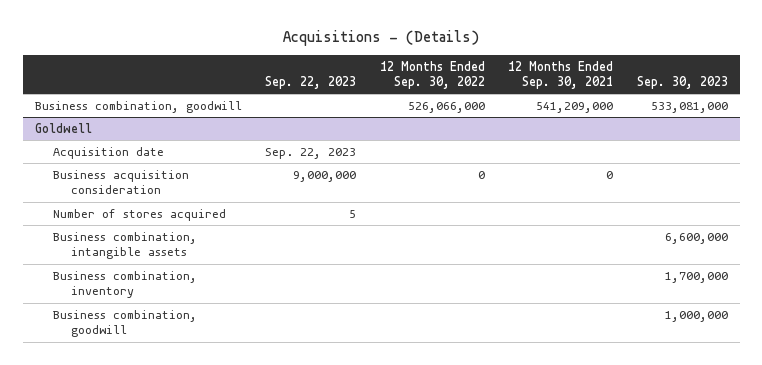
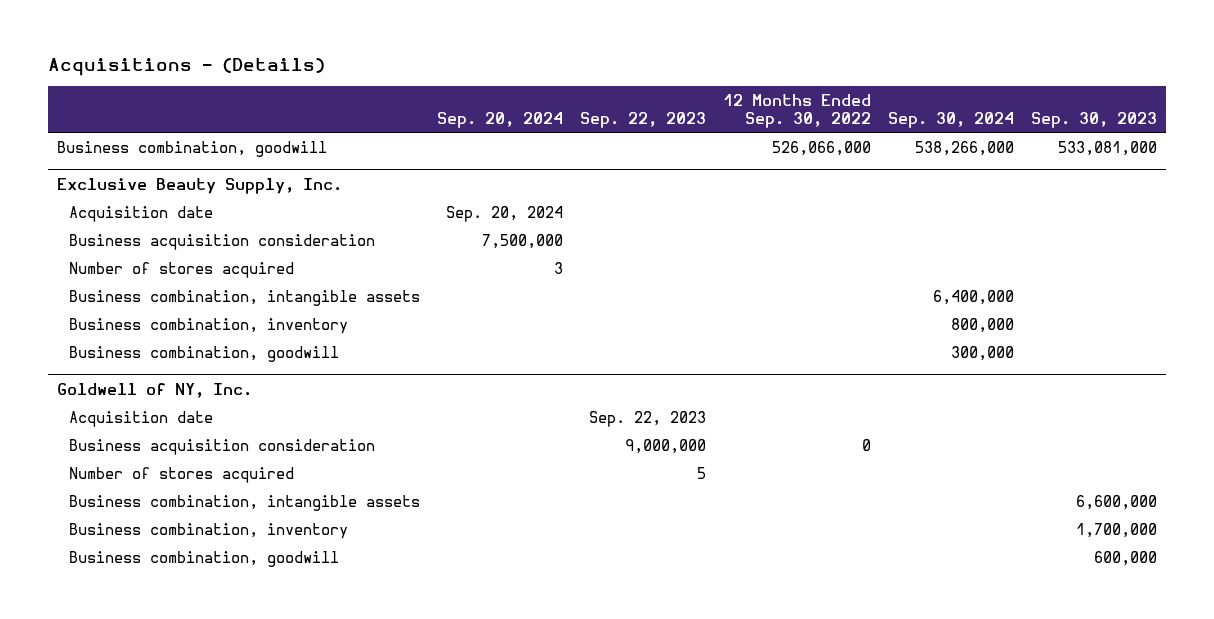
- | Sep. 22, 2023 | 12 Months Ended Sep. 30, 2022 | 12 Months Ended Sep. 30, 2021 | Sep. 30, 2023
+ | Sep. 20, 2024 | Sep. 22, 2023 | 12 Months Ended Sep. 30, 2022 | Sep. 30, 2024 | Sep. 30, 2023
- Goldwell
+ Exclusive Beauty Supply, Inc.
+ Acquisition date | Sep. 20, 2024 | | | |
+ Business acquisition consideration | 7,500,000 | | | |
+ Number of stores acquired | 3 | | | |
+ Business combination, intangible assets | | | | 6,400,000 |
+ Business combination, inventory | | | | 800,000 |
+ Business combination, goodwill | | | | 300,000 |
+ Goldwell of NY, Inc.
- Business combination, goodwill | | | | 1,000,000
+ Business combination, goodwill | | | | | 600,000

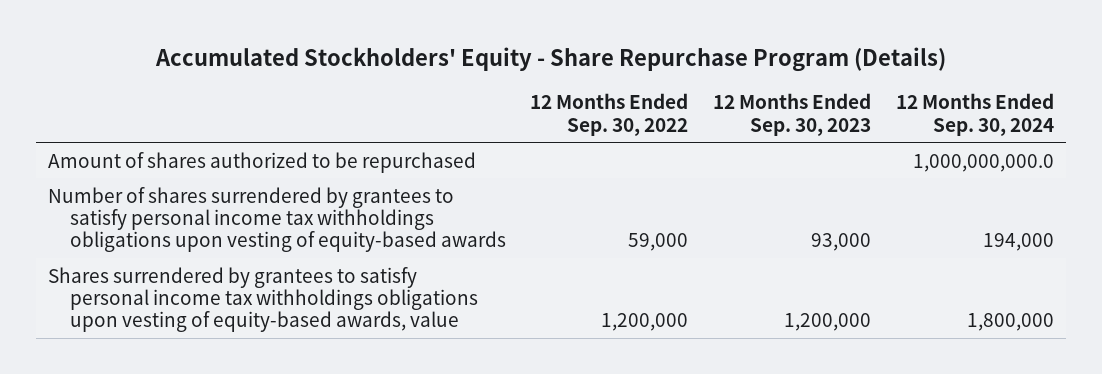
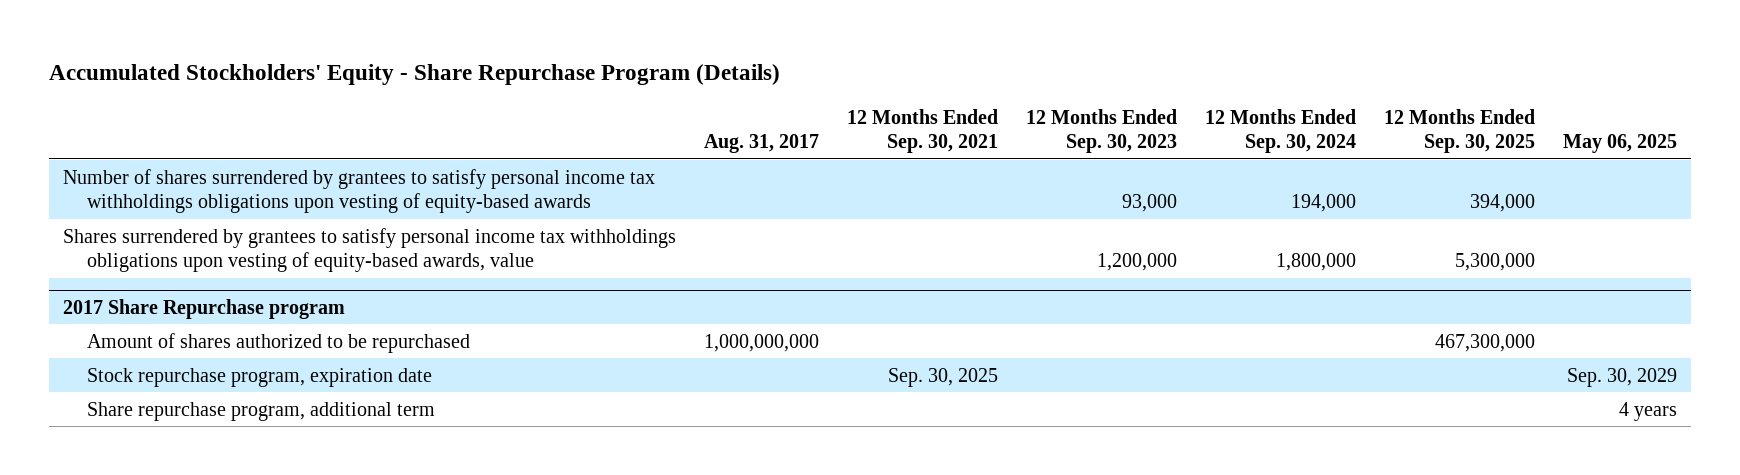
- | 12 Months Ended Sep. 30, 2022 | 12 Months Ended Sep. 30, 2023 | 12 Months Ended Sep. 30, 2024
+ | Aug. 31, 2017 | 12 Months Ended Sep. 30, 2021 | 12 Months Ended Sep. 30, 2023 | 12 Months Ended Sep. 30, 2024 | 12 Months Ended Sep. 30, 2025 | May 06, 2025
- Amount of shares authorized to be repurchased | | | 1,000,000,000.0
+ 2017 Share Repurchase program
+ Amount of shares authorized to be repurchased | 1,000,000,000 | | | | 467,300,000 |
+ Stock repurchase program, expiration date | | Sep. 30, 2025 | | | | Sep. 30, 2029
+ Share repurchase program, additional term | | | | | | 4 years

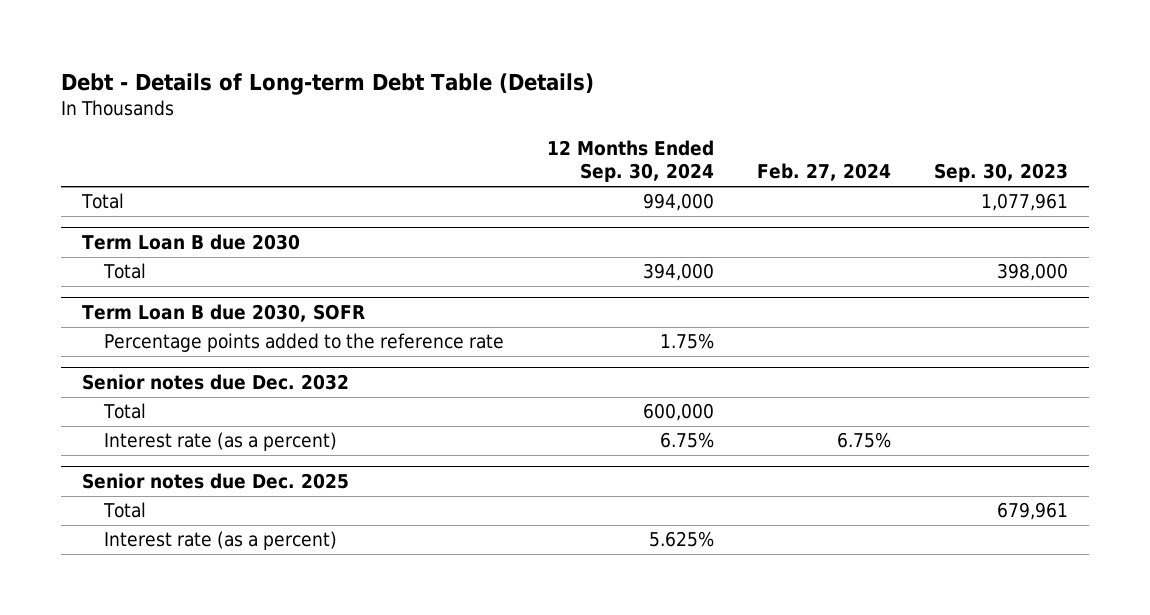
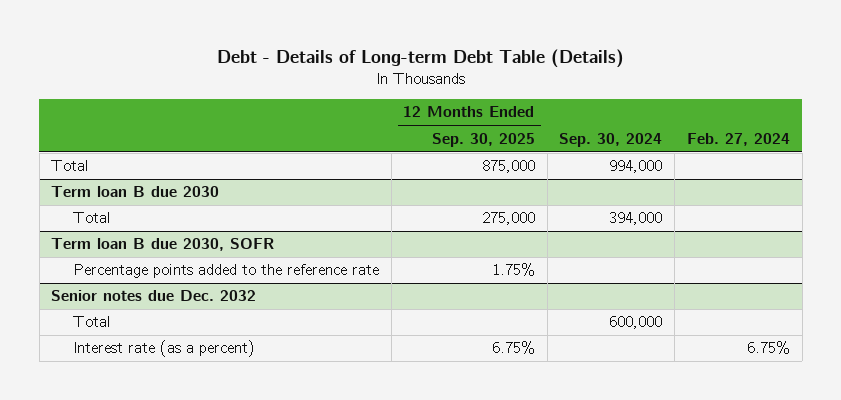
- | 12 Months Ended Sep. 30, 2024 | Feb. 27, 2024 | Sep. 30, 2023
+ | 12 Months Ended Sep. 30, 2025 | Sep. 30, 2024 | Feb. 27, 2024
- Term Loan B due 2030
+ Term loan B due 2030
- Term Loan B due 2030, SOFR
+ Term loan B due 2030, SOFR
- Senior notes due Dec. 2025
- Total | | | 679,961
- Interest rate (as a percent) | 5.625% | |

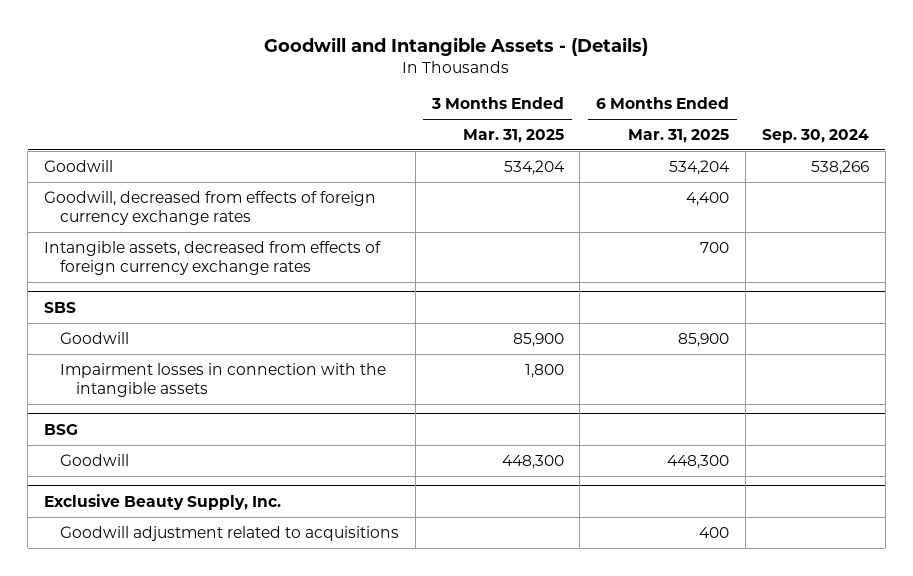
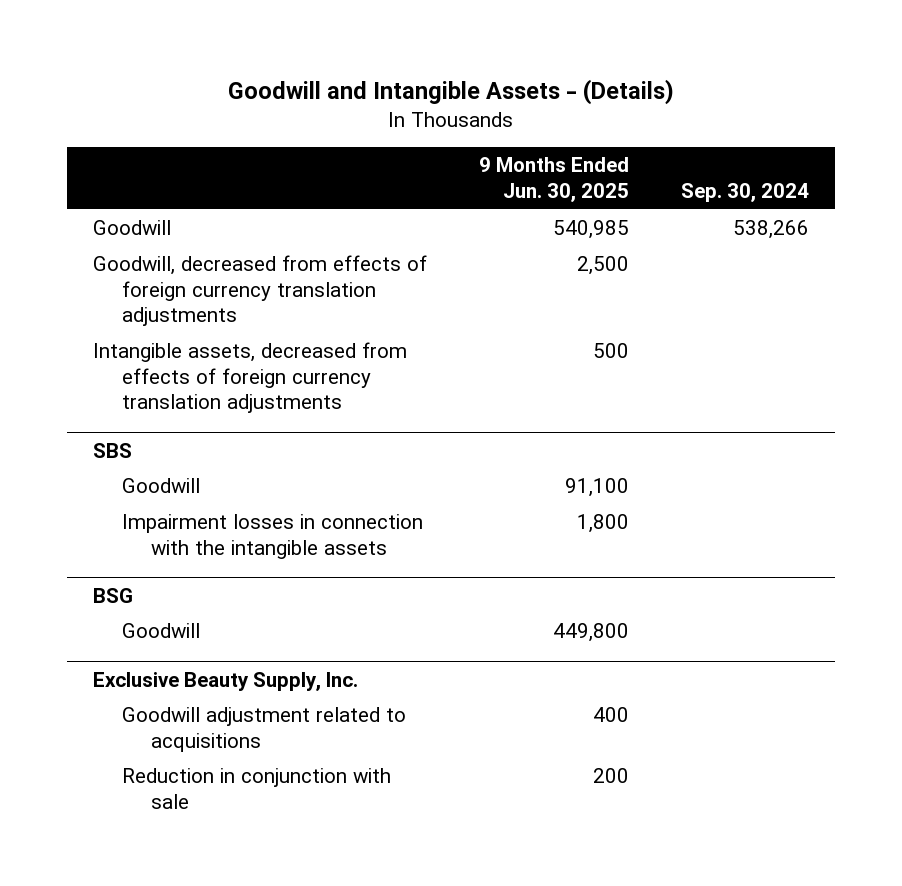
- | 3 Months Ended Mar. 31, 2025 | 6 Months Ended Mar. 31, 2025 | Sep. 30, 2024
+ | 9 Months Ended Jun. 30, 2025 | Sep. 30, 2024
- Goodwill, decreased from effects of foreign currency exchange rates | | 4,400 |
- Intangible assets, decreased from effects of foreign currency exchange rates | | 700 |
+ Goodwill, decreased from effects of foreign currency translation adjustments | 2,500 |
+ Intangible assets, decreased from effects of foreign currency translation adjustments | 500 |
@ Exclusive Beauty Supply, Inc.
+ Reduction in conjunction with sale | 200 |

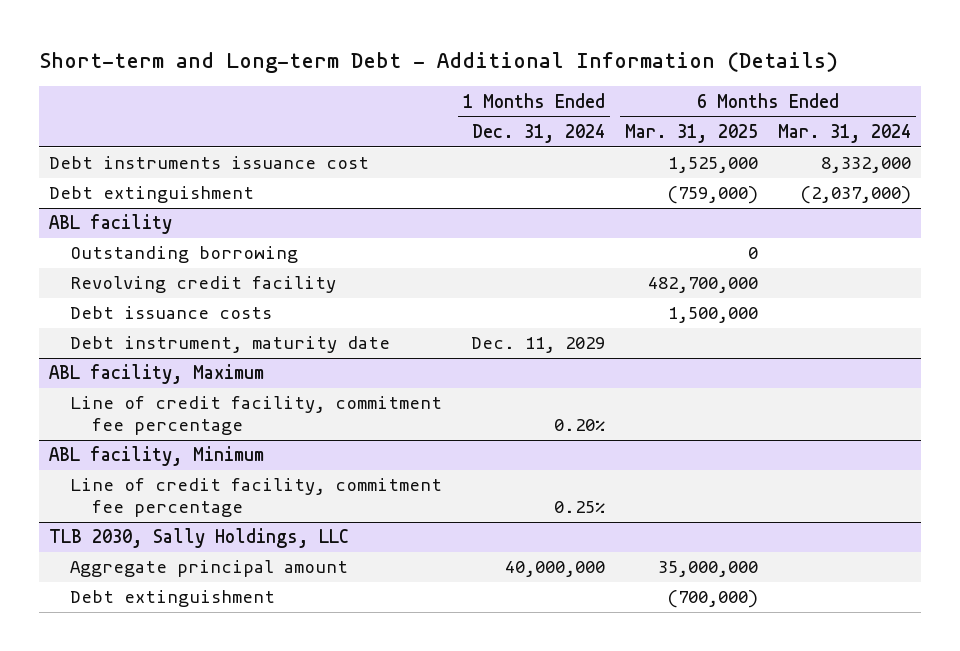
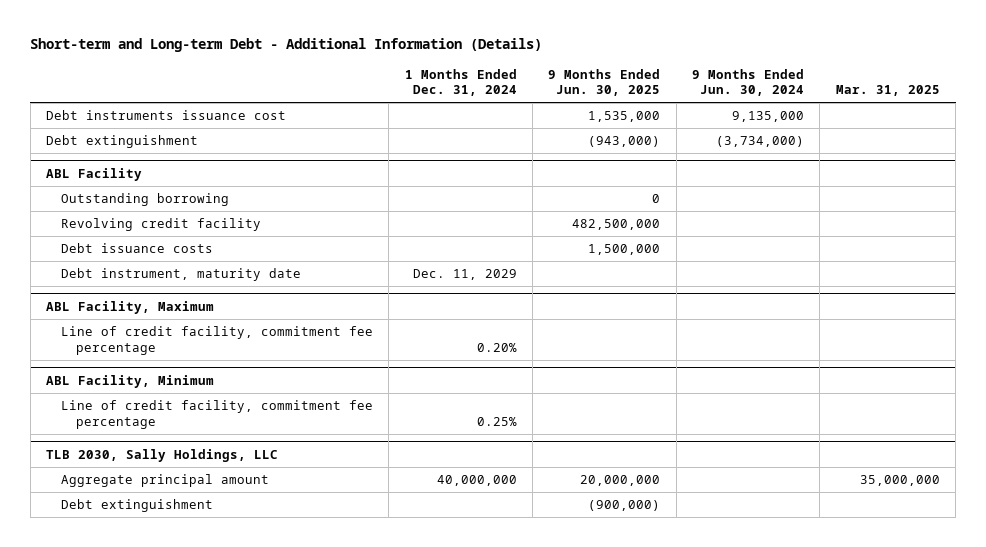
- | 1 Months Ended Dec. 31, 2024 | 6 Months Ended Mar. 31, 2025 | 6 Months Ended Mar. 31, 2024
+ | 1 Months Ended Dec. 31, 2024 | 9 Months Ended Jun. 30, 2025 | 9 Months Ended Jun. 30, 2024 | Mar. 31, 2025
- ABL facility
+ ABL Facility
- ABL facility, Maximum
+ ABL Facility, Maximum
- ABL facility, Minimum
+ ABL Facility, Minimum

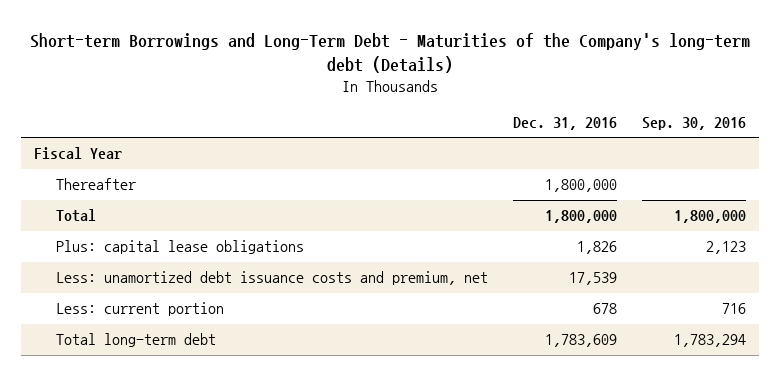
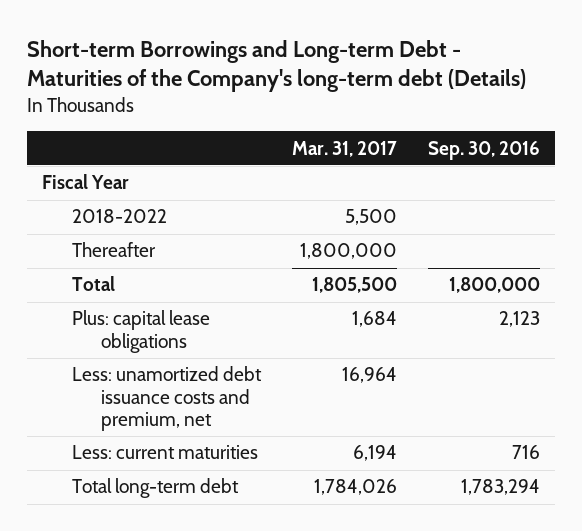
- Short-term Borrowings and Long-Term Debt - Maturities of the Company's long-term debt (Details)
+ Short-term Borrowings and Long-term Debt - Maturities of the Company's long-term debt (Details)
- | Dec. 31, 2016 | Sep. 30, 2016
+ | Mar. 31, 2017 | Sep. 30, 2016
+ 2018-2022 | 5,500 |
- Less: current portion | 678 | 716
+ Less: current maturities | 6,194 | 716

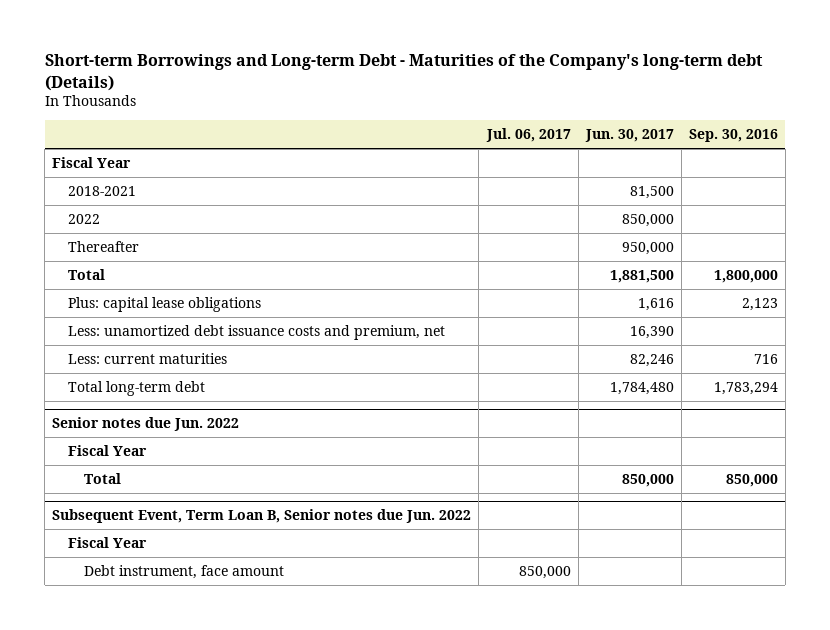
- | Mar. 31, 2017 | Sep. 30, 2016
+ | Jul. 06, 2017 | Jun. 30, 2017 | Sep. 30, 2016
- 2018-2022 | 5,500 |
+ 2018-2021 | | 81,500 |
+ 2022 | | 850,000 |
+ Senior notes due Jun. 2022
+ Fiscal Year
+ Total | | 850,000 | 850,000
+ Subsequent Event, Term Loan B, Senior notes due Jun. 2022
+ Fiscal Year
+ Debt instrument, face amount | 850,000 | |

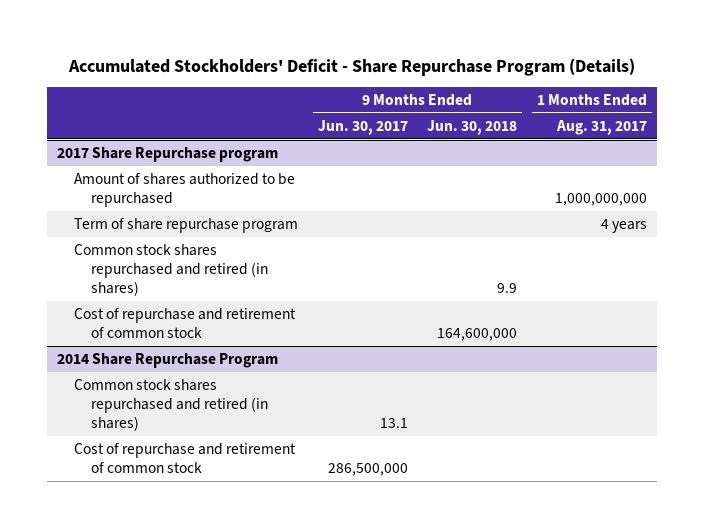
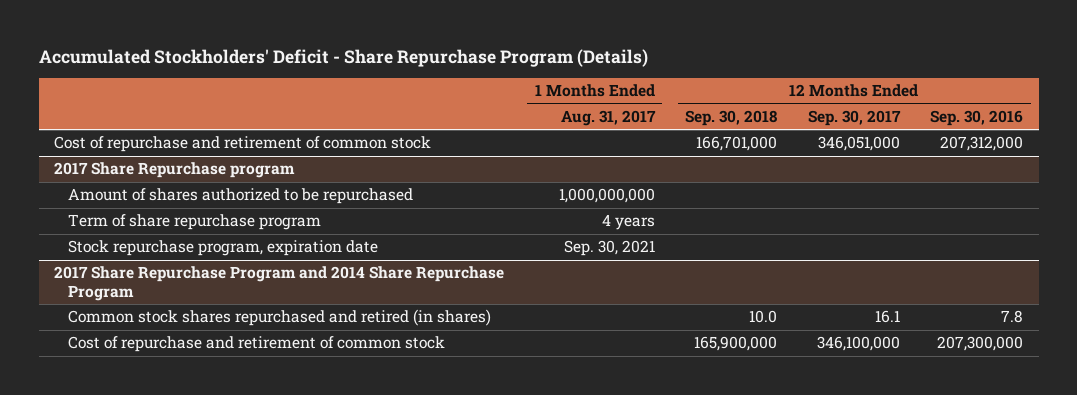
- | 9 Months Ended Jun. 30, 2017 | 9 Months Ended Jun. 30, 2018 | 1 Months Ended Aug. 31, 2017
+ | 1 Months Ended Aug. 31, 2017 | 12 Months Ended Sep. 30, 2018 | 12 Months Ended Sep. 30, 2017 | 12 Months Ended Sep. 30, 2016
+ Cost of repurchase and retirement of common stock | | 166,701,000 | 346,051,000 | 207,312,000
@ 2017 Share Repurchase program
- Common stock shares repurchased and retired (in shares) | | 9.9 |
- Cost of repurchase and retirement of common stock | | 164,600,000 |
- 2014 Share Repurchase Program
- Common stock shares repurchased and retired (in shares) | 13.1 | |
- Cost of repurchase and retirement of common stock | 286,500,000 | |
@ 2017 Share Repurchase program
+ Stock repurchase program, expiration date | Sep. 30, 2021 | | |
+ 2017 Share Repurchase Program and 2014 Share Repurchase Program
+ Common stock shares repurchased and retired (in shares) | | 10.0 | 16.1 | 7.8
+ Cost of repurchase and retirement of common stock | | 165,900,000 | 346,100,000 | 207,300,000

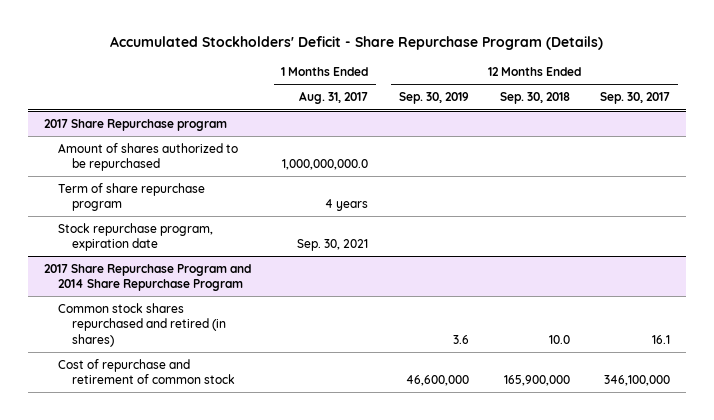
- | 1 Months Ended Aug. 31, 2017 | 12 Months Ended Sep. 30, 2018 | 12 Months Ended Sep. 30, 2017 | 12 Months Ended Sep. 30, 2016
+ | 1 Months Ended Aug. 31, 2017 | 12 Months Ended Sep. 30, 2019 | 12 Months Ended Sep. 30, 2018 | 12 Months Ended Sep. 30, 2017
- Cost of repurchase and retirement of common stock | | 166,701,000 | 346,051,000 | 207,312,000
@ 2017 Share Repurchase program
- Amount of shares authorized to be repurchased | 1,000,000,000 | | |
+ Amount of shares authorized to be repurchased | 1,000,000,000.0 | | |

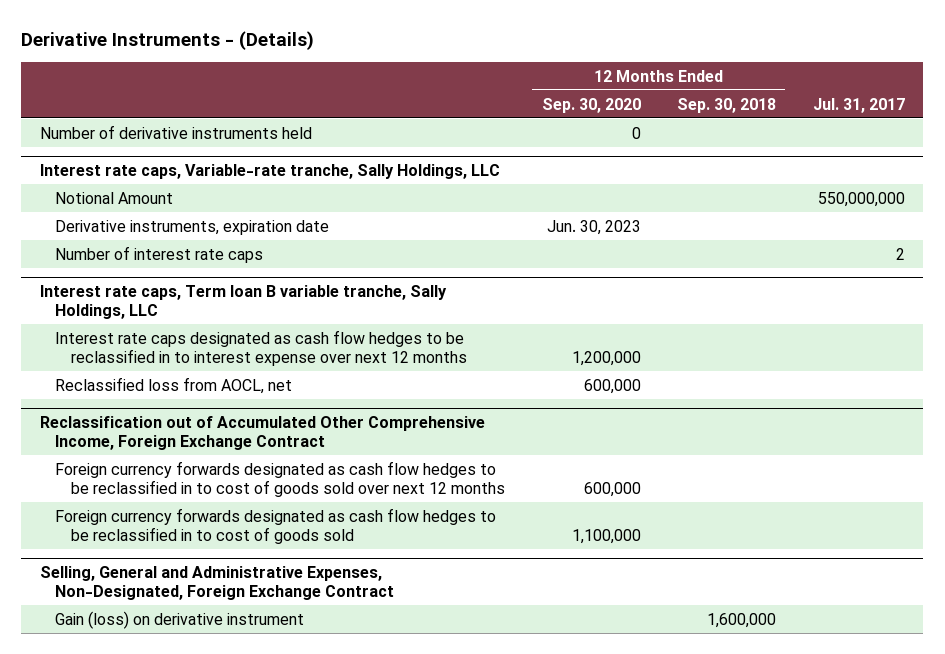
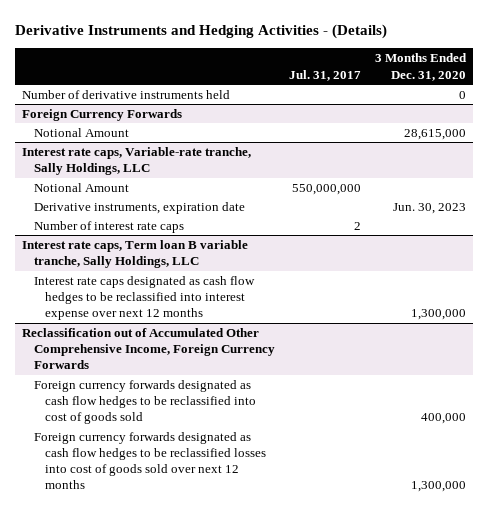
- Derivative Instruments - (Details)
+ Derivative Instruments and Hedging Activities - (Details)
- | 12 Months Ended Sep. 30, 2020 | 12 Months Ended Sep. 30, 2018 | Jul. 31, 2017
+ | Jul. 31, 2017 | 3 Months Ended Dec. 31, 2020
+ Foreign Currency Forwards
+ Notional Amount | | 28,615,000
@ Interest rate caps, Term loan B variable tranche, Sally Holdings, LLC
- Interest rate caps designated as cash flow hedges to be reclassified in to interest expense over next 12 months | 1,200,000 | |
- Reclassified loss from AOCL, net | 600,000 | |
- Reclassification out of Accumulated Other Comprehensive Income, Foreign Exchange Contract
- Foreign currency forwards designated as cash flow hedges to be reclassified in to cost of goods sold over next 12 months | 600,000 | |
- Foreign currency forwards designated as cash flow hedges to be reclassified in to cost of goods sold | 1,100,000 | |
- Selling, General and Administrative Expenses, Non-Designated, Foreign Exchange Contract
- Gain (loss) on derivative instrument | | 1,600,000 |
@ Interest rate caps, Term loan B variable tranche, Sally Holdings, LLC
+ Interest rate caps designated as cash flow hedges to be reclassified into interest expense over next 12 months | | 1,300,000
+ Reclassification out of Accumulated Other Comprehensive Income, Foreign Currency Forwards
+ Foreign currency forwards designated as cash flow hedges to be reclassified into cost of goods sold | | 400,000
+ Foreign currency forwards designated as cash flow hedges to be reclassified losses into cost of goods sold over next 12 months | | 1,300,000

